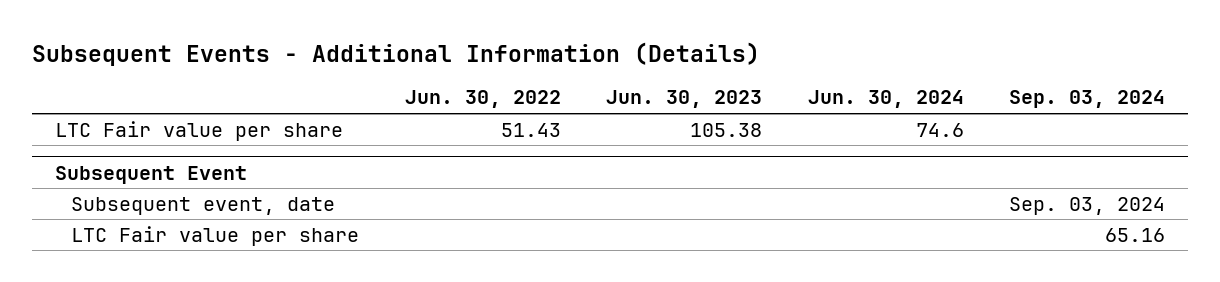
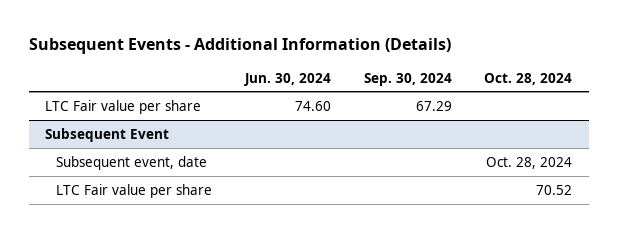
- | Jun. 30, 2022 | Jun. 30, 2023 | Jun. 30, 2024 | Sep. 03, 2024
+ | Jun. 30, 2024 | Sep. 30, 2024 | Oct. 28, 2024
- LTC Fair value per share | 51.43 | 105.38 | 74.6 |
+ LTC Fair value per share | 74.60 | 67.29 |

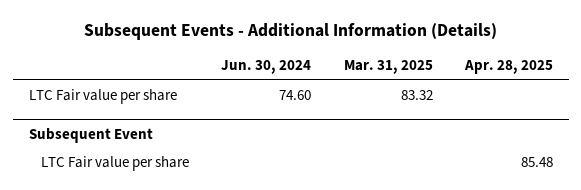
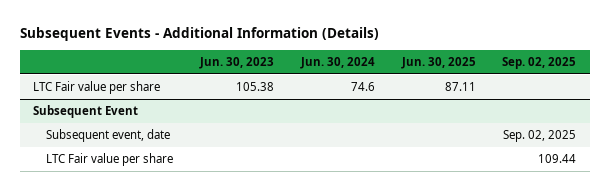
- | Jun. 30, 2024 | Mar. 31, 2025 | Apr. 28, 2025
+ | Jun. 30, 2023 | Jun. 30, 2024 | Jun. 30, 2025 | Sep. 02, 2025
- LTC Fair value per share | 74.60 | 83.32 |
+ LTC Fair value per share | 105.38 | 74.6 | 87.11 |
@ Subsequent Event
+ Subsequent event, date | | | | Sep. 02, 2025

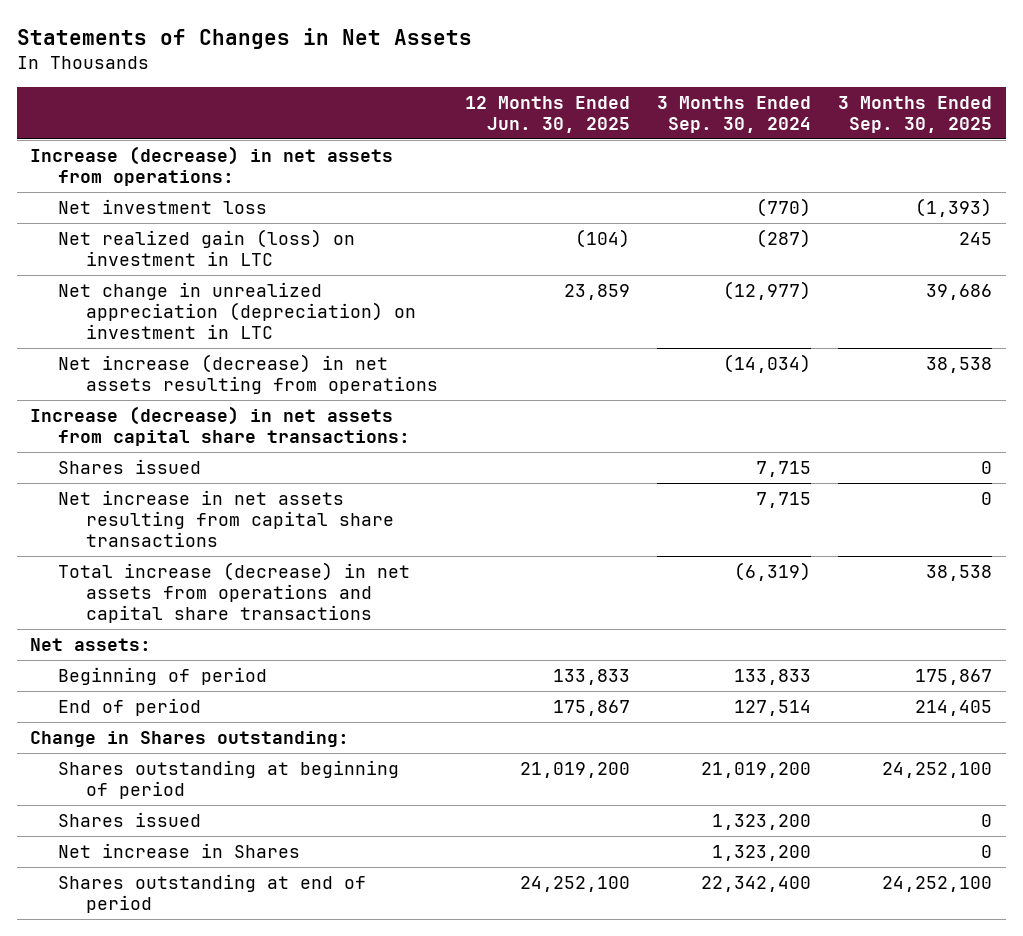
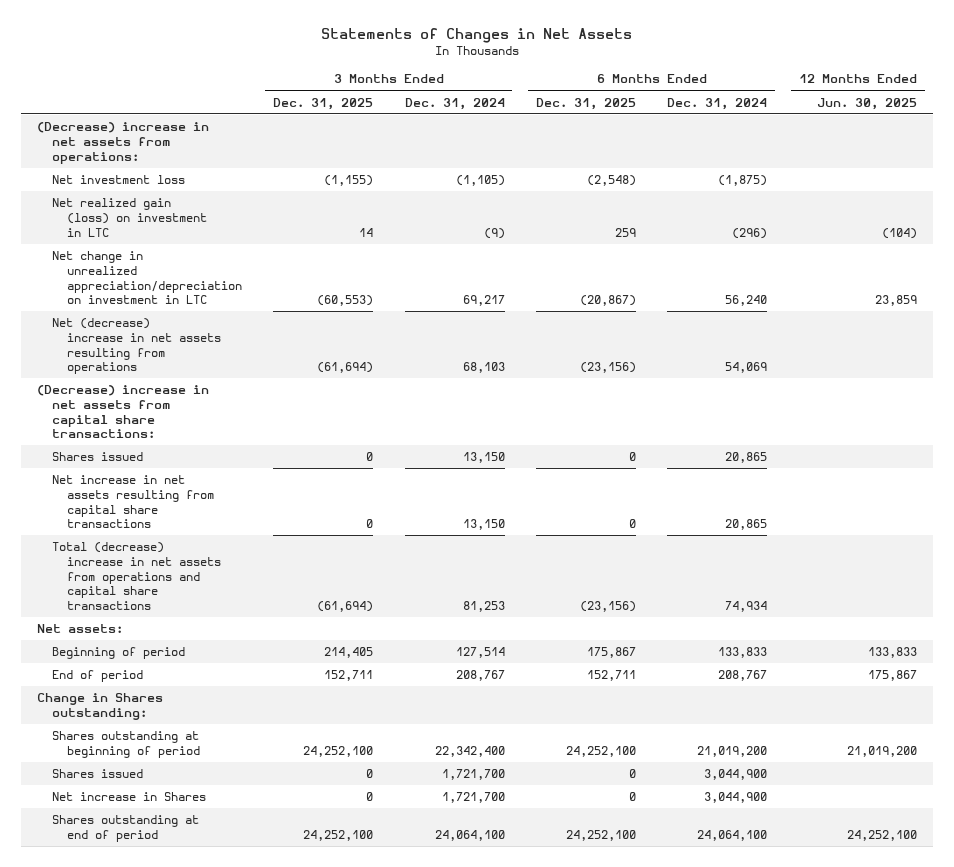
- | 12 Months Ended Jun. 30, 2025 | 3 Months Ended Sep. 30, 2024 | 3 Months Ended Sep. 30, 2025
+ | 3 Months Ended Dec. 31, 2025 | 3 Months Ended Dec. 31, 2024 | 6 Months Ended Dec. 31, 2025 | 6 Months Ended Dec. 31, 2024 | 12 Months Ended Jun. 30, 2025
- Increase (decrease) in net assets from operations:
+ (Decrease) increase in net assets from operations:
- Net change in unrealized appreciation (depreciation) on investment in LTC | 23,859 | (12,977) | 39,686
- Net increase (decrease) in net assets resulting from operations | | (14,034) | 38,538
- Increase (decrease) in net assets from capital share transactions:
+ Net change in unrealized appreciation/depreciation on investment in LTC | (60,553) | 69,217 | (20,867) | 56,240 | 23,859
+ Net (decrease) increase in net assets resulting from operations | (61,694) | 68,103 | (23,156) | 54,069 |
+ (Decrease) increase in net assets from capital share transactions:
- Total increase (decrease) in net assets from operations and capital share transactions | | (6,319) | 38,538
+ Total (decrease) increase in net assets from operations and capital share transactions | (61,694) | 81,253 | (23,156) | 74,934 |

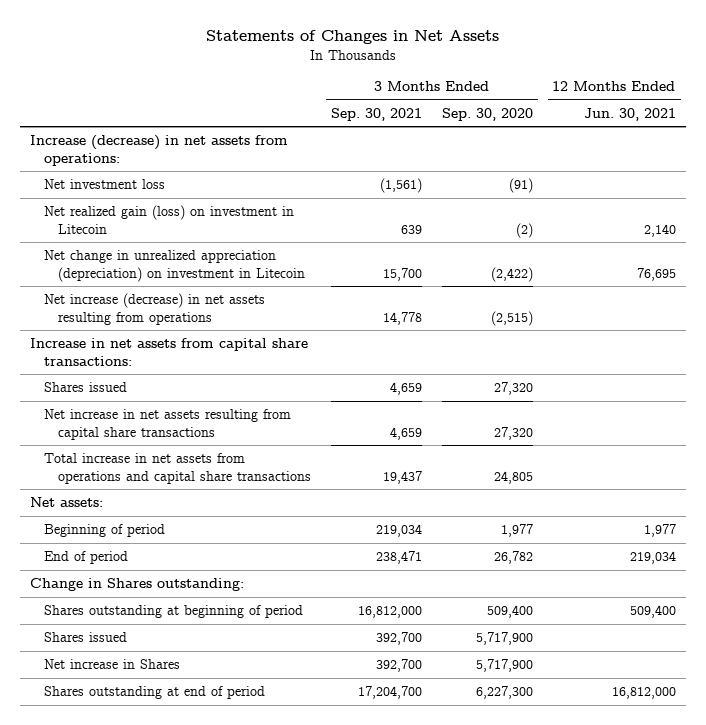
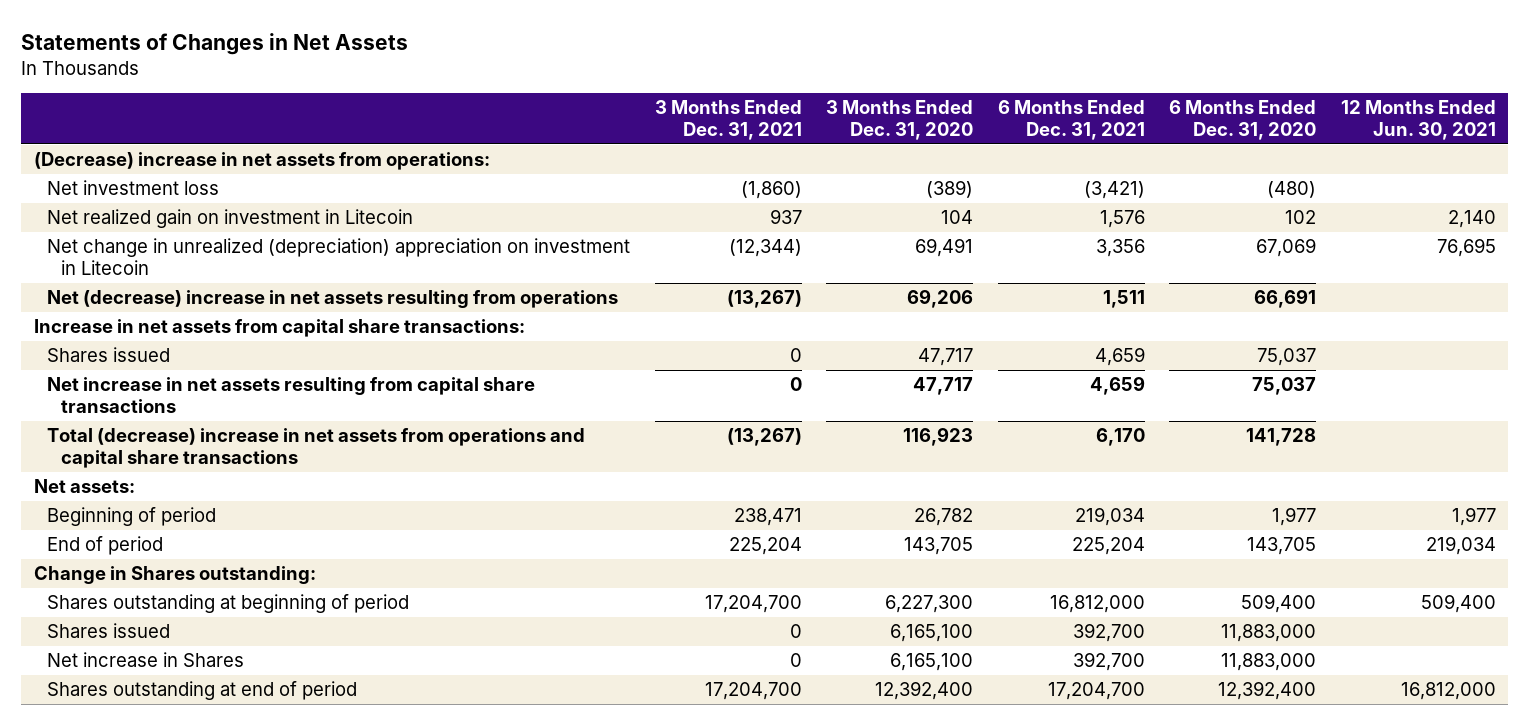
- | 3 Months Ended Sep. 30, 2021 | 3 Months Ended Sep. 30, 2020 | 12 Months Ended Jun. 30, 2021
+ | 3 Months Ended Dec. 31, 2021 | 3 Months Ended Dec. 31, 2020 | 6 Months Ended Dec. 31, 2021 | 6 Months Ended Dec. 31, 2020 | 12 Months Ended Jun. 30, 2021
- Increase (decrease) in net assets from operations:
+ (Decrease) increase in net assets from operations:
- Net realized gain (loss) on investment in Litecoin | 639 | (2) | 2,140
- Net change in unrealized appreciation (depreciation) on investment in Litecoin | 15,700 | (2,422) | 76,695
- Net increase (decrease) in net assets resulting from operations | 14,778 | (2,515) |
+ Net realized gain on investment in Litecoin | 937 | 104 | 1,576 | 102 | 2,140
+ Net change in unrealized (depreciation) appreciation on investment in Litecoin | (12,344) | 69,491 | 3,356 | 67,069 | 76,695
+ Net (decrease) increase in net assets resulting from operations | (13,267) | 69,206 | 1,511 | 66,691 |
- Total increase in net assets from operations and capital share transactions | 19,437 | 24,805 |
+ Total (decrease) increase in net assets from operations and capital share transactions | (13,267) | 116,923 | 6,170 | 141,728 |

